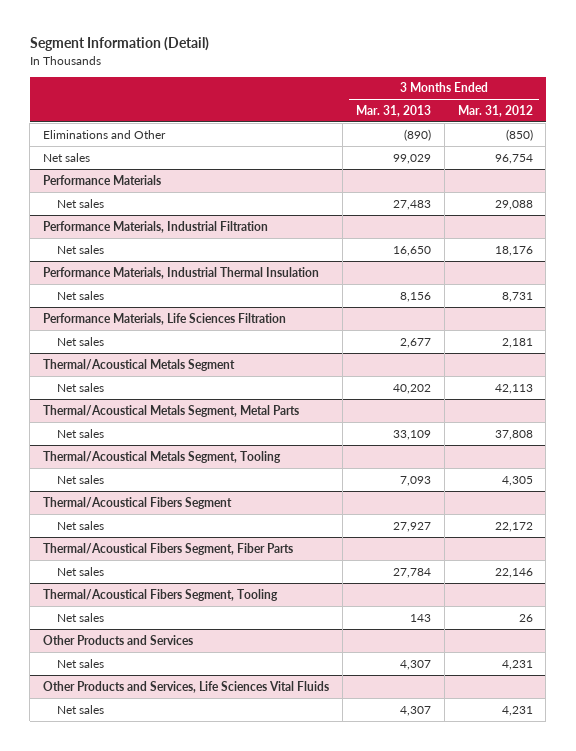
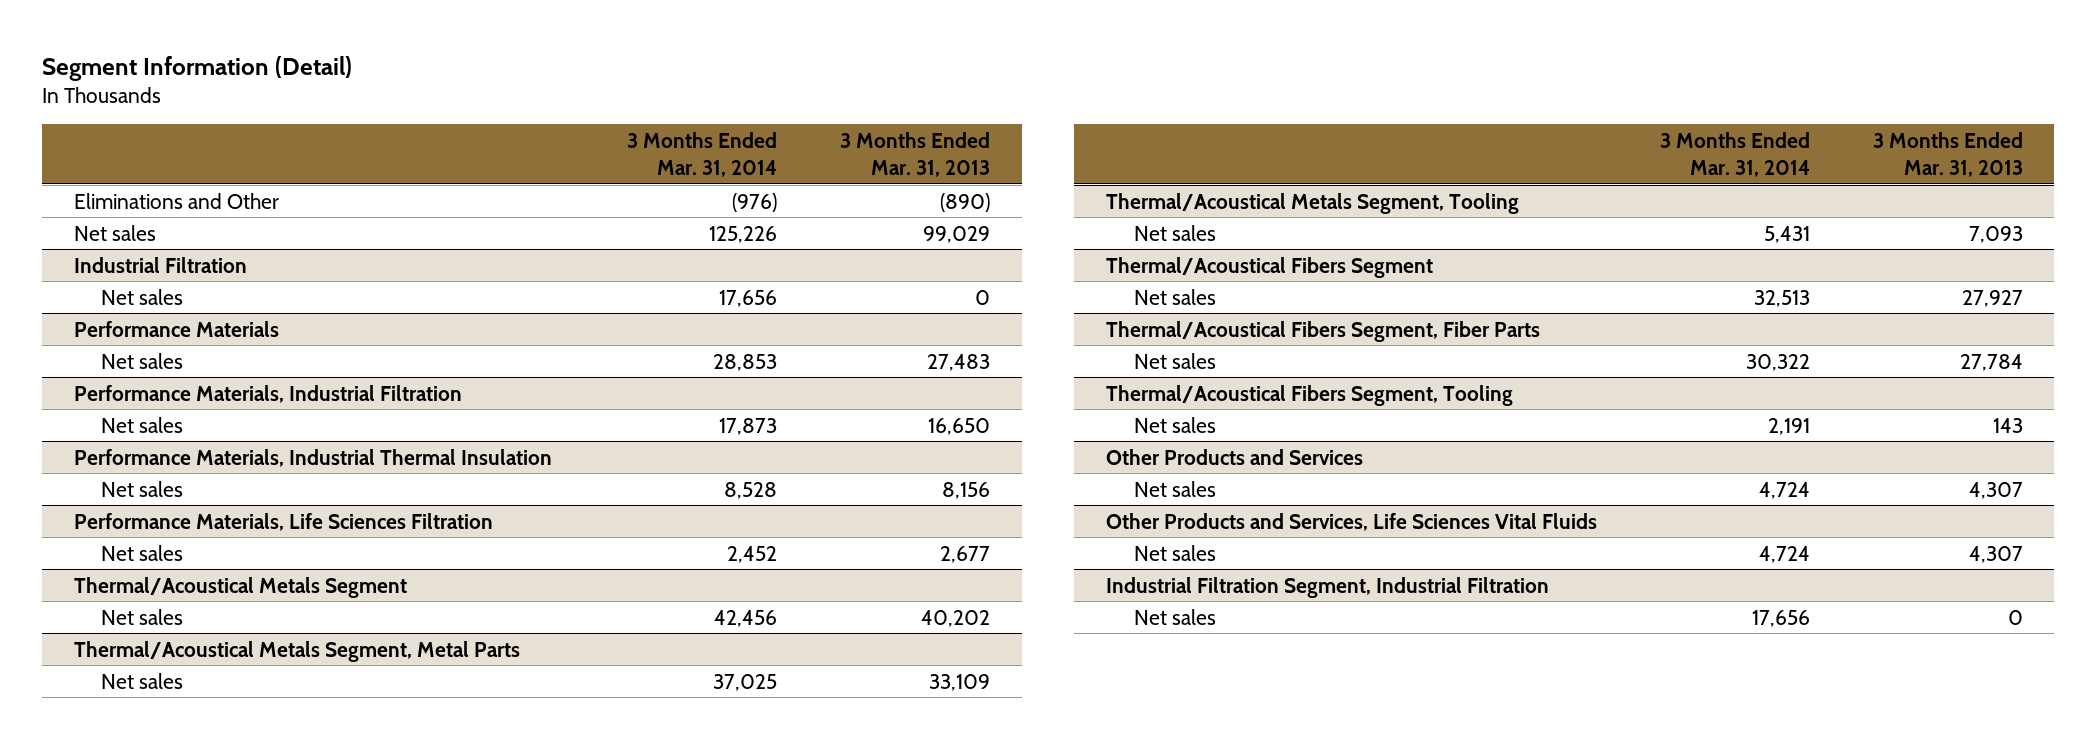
- | 3 Months Ended Mar. 31, 2013 | 3 Months Ended Mar. 31, 2012
+ | 3 Months Ended Mar. 31, 2014 | 3 Months Ended Mar. 31, 2013
+ Industrial Filtration
+ Net sales | 17,656 | 0
+ Industrial Filtration Segment, Industrial Filtration
+ Net sales | 17,656 | 0

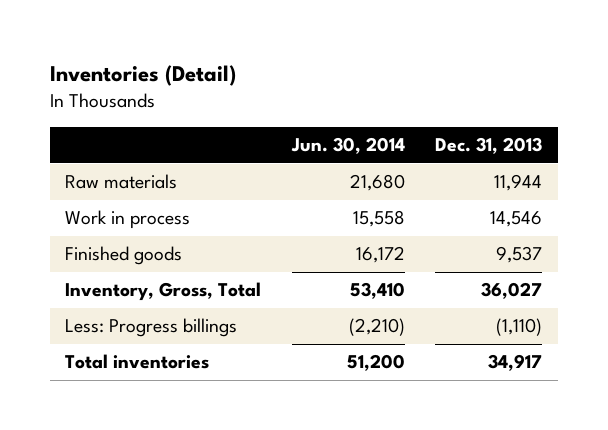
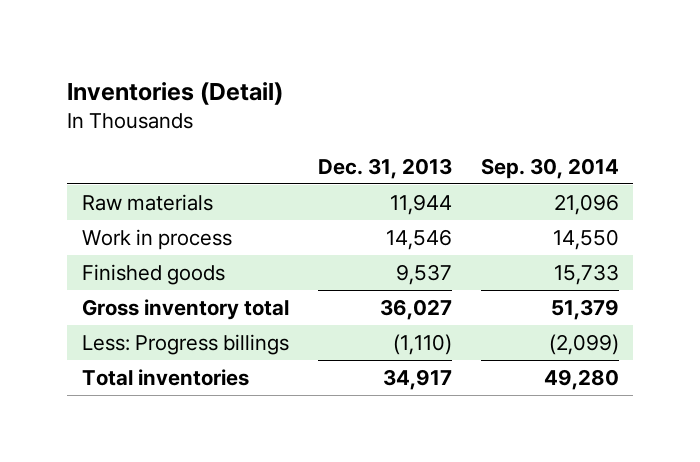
- | Jun. 30, 2014 | Dec. 31, 2013
+ | Dec. 31, 2013 | Sep. 30, 2014
- Inventory, Gross, Total | 53,410 | 36,027
+ Gross inventory total | 36,027 | 51,379

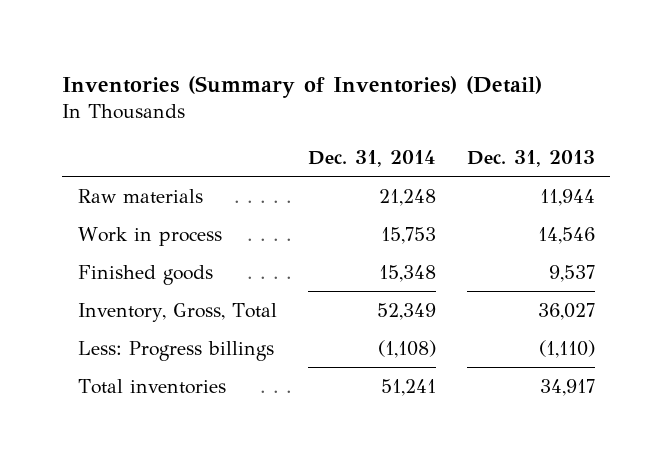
- Inventories (Detail)
+ Inventories (Summary of Inventories) (Detail)
- | Dec. 31, 2013 | Sep. 30, 2014
+ | Dec. 31, 2014 | Dec. 31, 2013
- Gross inventory total | 36,027 | 51,379
+ Inventory, Gross, Total | 52,349 | 36,027

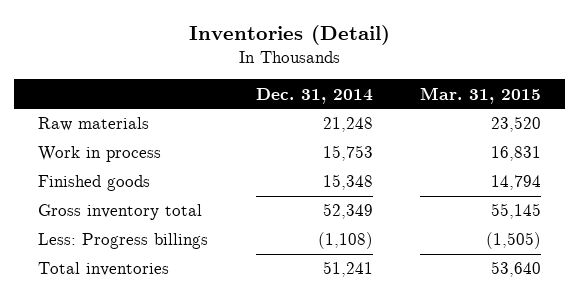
- Inventories (Summary of Inventories) (Detail)
+ Inventories (Detail)
- | Dec. 31, 2014 | Dec. 31, 2013
+ | Dec. 31, 2014 | Mar. 31, 2015
- Inventory, Gross, Total | 52,349 | 36,027
+ Gross inventory total | 52,349 | 55,145

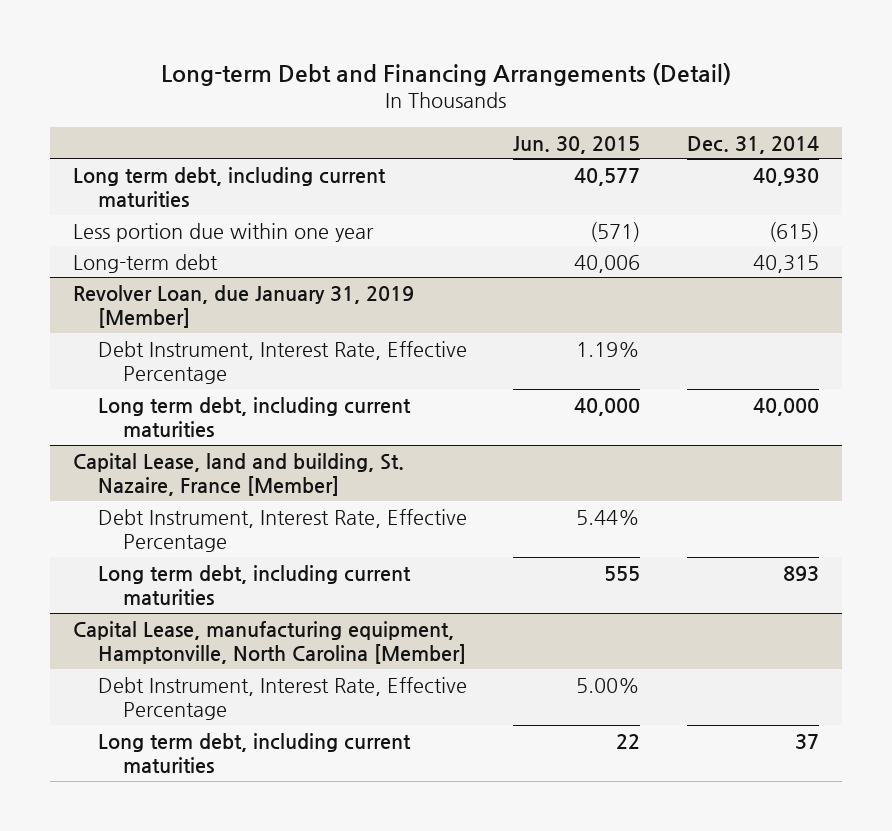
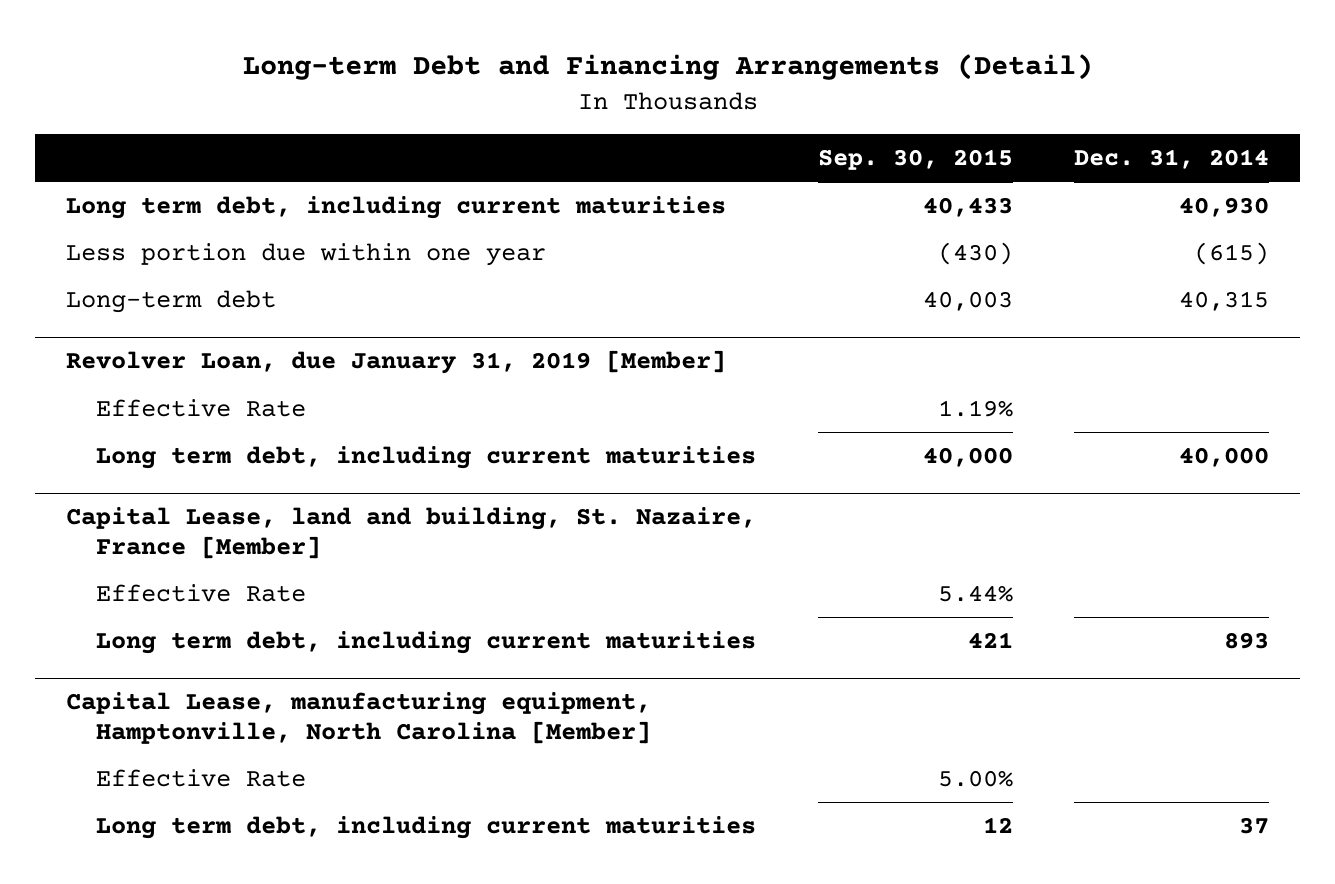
- | Jun. 30, 2015 | Dec. 31, 2014
+ | Sep. 30, 2015 | Dec. 31, 2014
@ Revolver Loan, due January 31, 2019 [Member]
- Debt Instrument, Interest Rate, Effective Percentage | 1.19% |
+ Effective Rate | 1.19% |
@ Capital Lease, land and building, St. Nazaire, France [Member]
- Debt Instrument, Interest Rate, Effective Percentage | 5.44% |
+ Effective Rate | 5.44% |
@ Capital Lease, manufacturing equipment, Hamptonville, North Carolina [Member]
- Debt Instrument, Interest Rate, Effective Percentage | 5.00% |
+ Effective Rate | 5.00% |

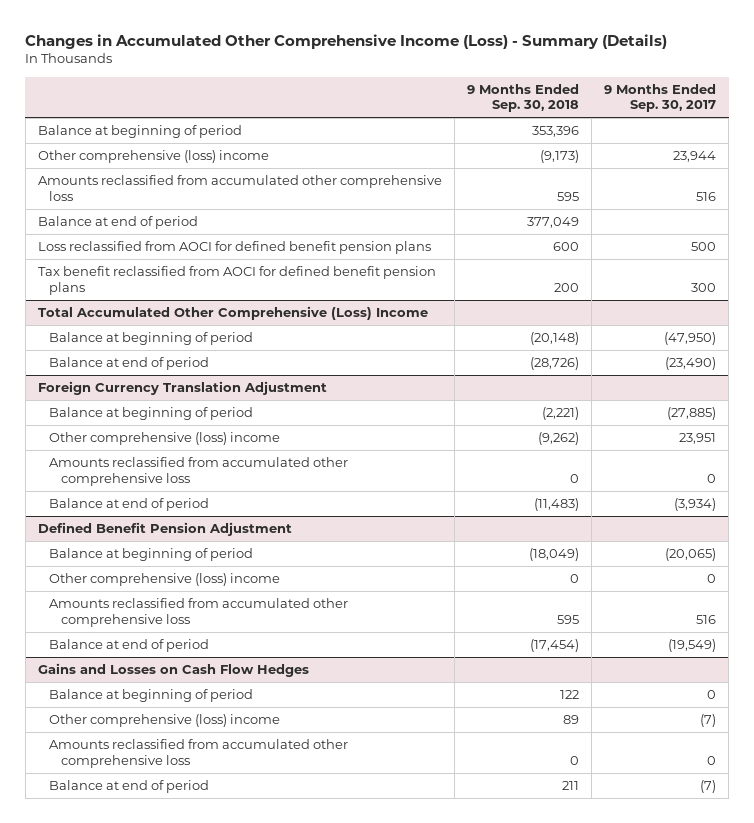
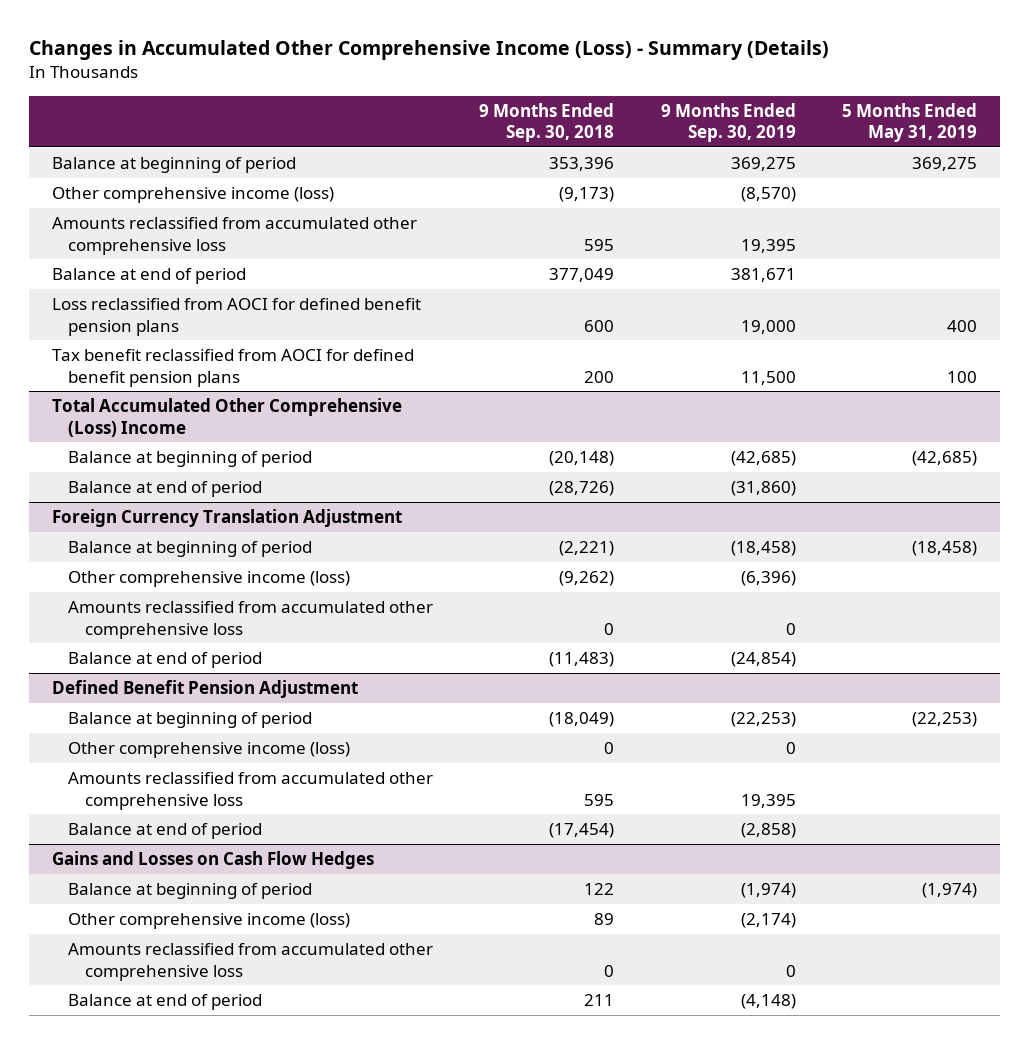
- | 9 Months Ended Sep. 30, 2018 | 9 Months Ended Sep. 30, 2017
+ | 9 Months Ended Sep. 30, 2018 | 9 Months Ended Sep. 30, 2019 | 5 Months Ended May 31, 2019
- Other comprehensive (loss) income | (9,173) | 23,944
+ Other comprehensive income (loss) | (9,173) | (8,570) |
@ Foreign Currency Translation Adjustment
- Other comprehensive (loss) income | (9,262) | 23,951
+ Other comprehensive income (loss) | (9,262) | (6,396) |
@ Defined Benefit Pension Adjustment
- Other comprehensive (loss) income | 0 | 0
+ Other comprehensive income (loss) | 0 | 0 |
@ Gains and Losses on Cash Flow Hedges
- Other comprehensive (loss) income | 89 | (7)
+ Other comprehensive income (loss) | 89 | (2,174) |

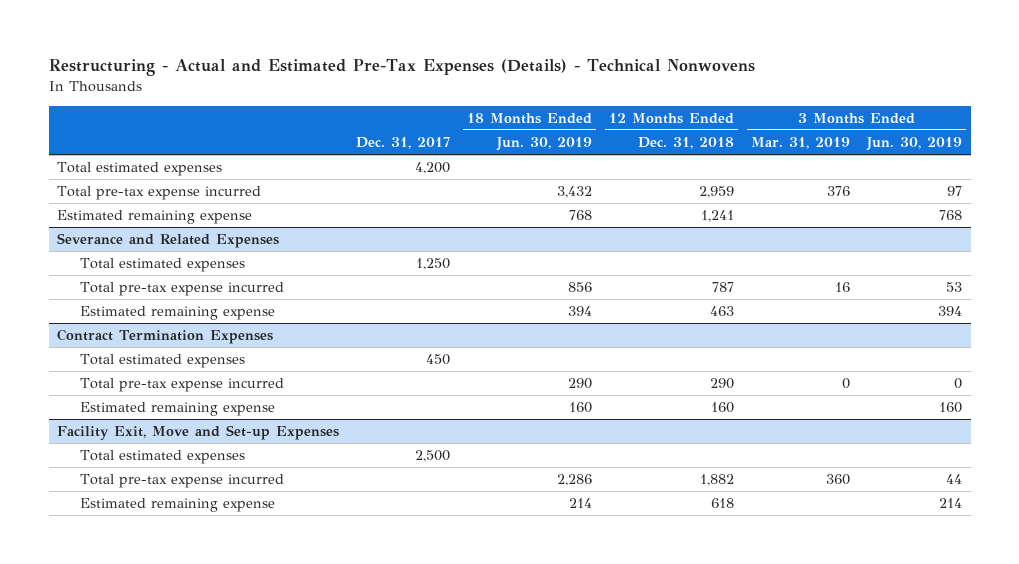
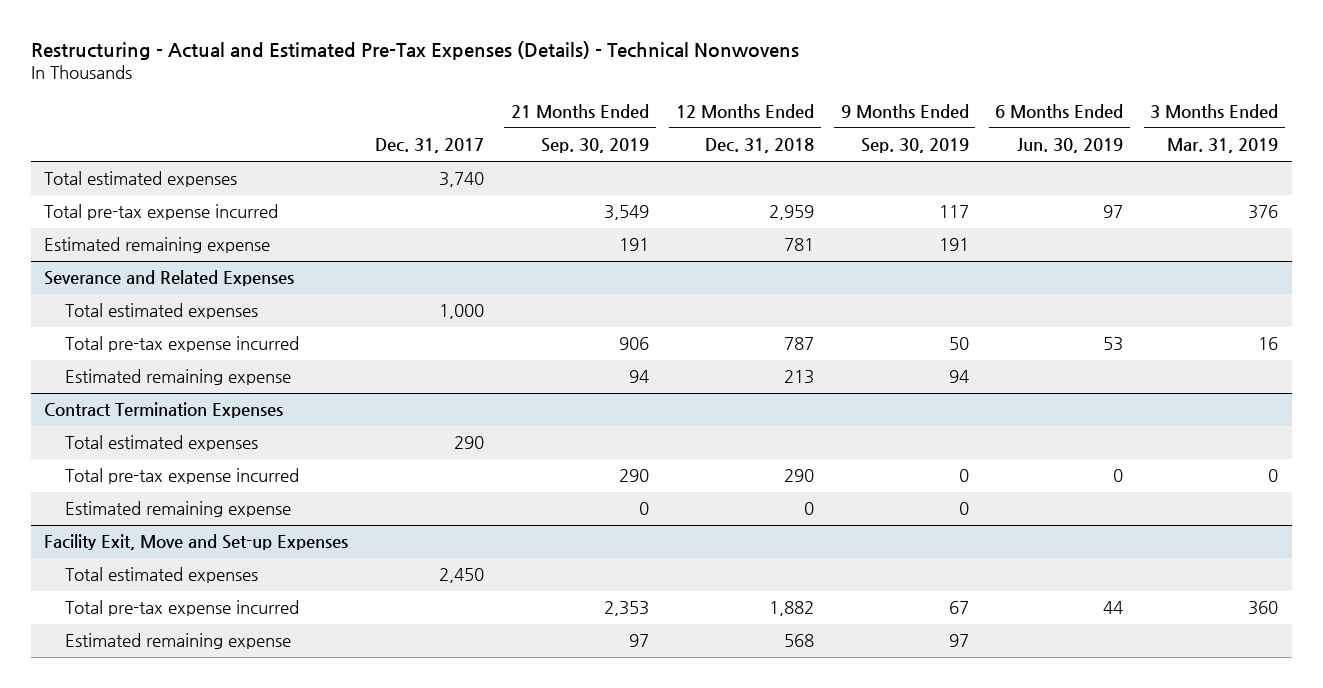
- | Dec. 31, 2017 | 18 Months Ended Jun. 30, 2019 | 12 Months Ended Dec. 31, 2018 | 3 Months Ended Mar. 31, 2019 | 3 Months Ended Jun. 30, 2019
+ | Dec. 31, 2017 | 21 Months Ended Sep. 30, 2019 | 12 Months Ended Dec. 31, 2018 | 9 Months Ended Sep. 30, 2019 | 6 Months Ended Jun. 30, 2019 | 3 Months Ended Mar. 31, 2019
- Total estimated expenses | 4,200 | | | |
+ Total estimated expenses | 3,740 | | | | |
- Estimated remaining expense | | 768 | 1,241 | | 768
+ Estimated remaining expense | | 191 | 781 | 191 | |
@ Severance and Related Expenses
- Total estimated expenses | 1,250 | | | |
+ Total estimated expenses | 1,000 | | | | |
- Estimated remaining expense | | 394 | 463 | | 394
+ Estimated remaining expense | | 94 | 213 | 94 | |
@ Contract Termination Expenses
- Total estimated expenses | 450 | | | |
+ Total estimated expenses | 290 | | | | |
- Estimated remaining expense | | 160 | 160 | | 160
+ Estimated remaining expense | | 0 | 0 | 0 | |
@ Facility Exit, Move and Set-up Expenses
- Total estimated expenses | 2,500 | | | |
+ Total estimated expenses | 2,450 | | | | |
- Estimated remaining expense | | 214 | 618 | | 214
+ Estimated remaining expense | | 97 | 568 | 97 | |

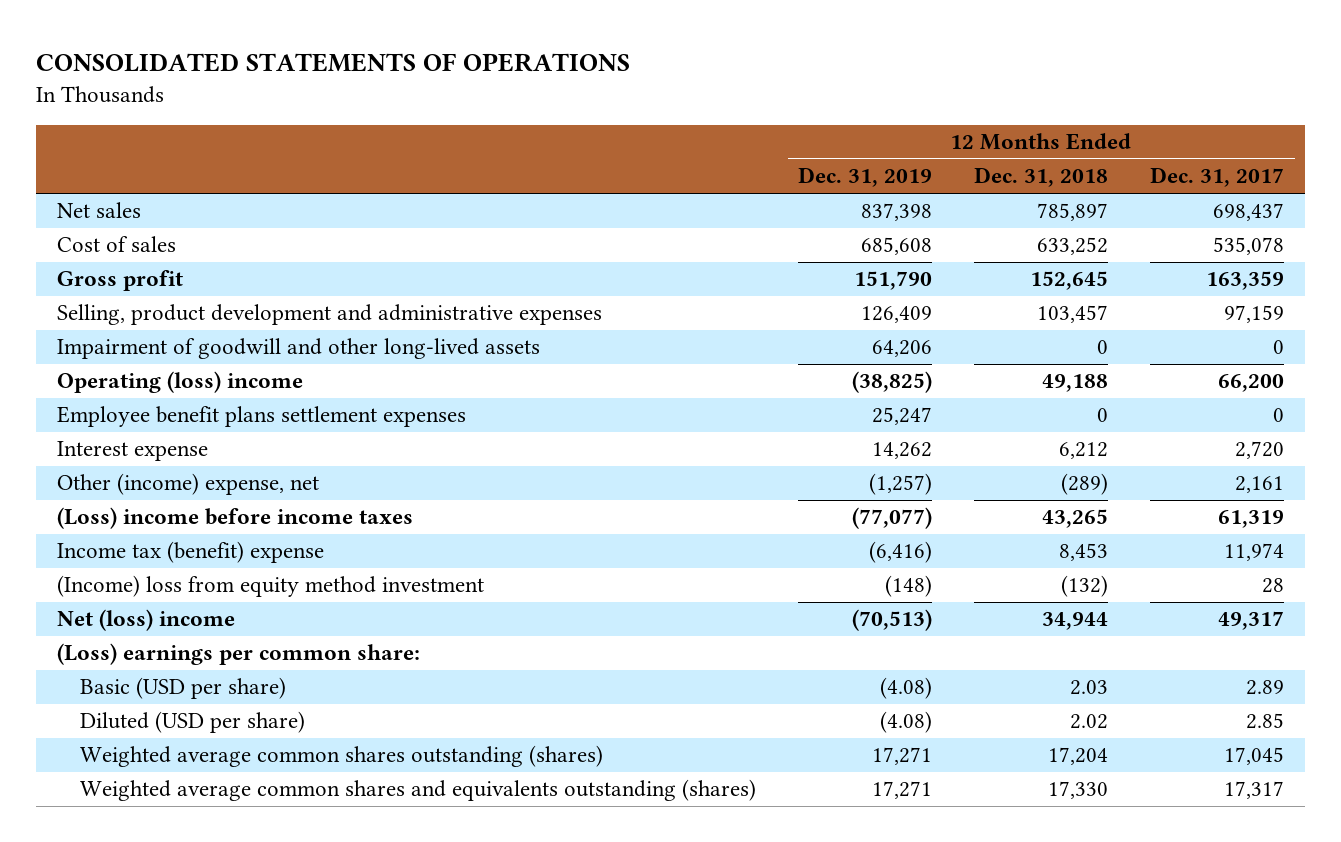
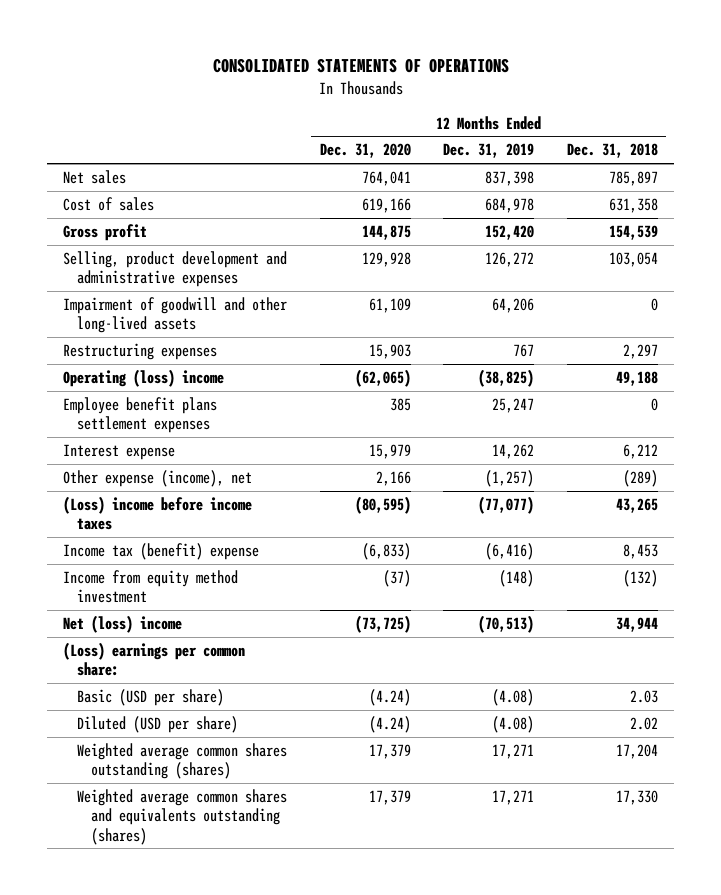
- | 12 Months Ended Dec. 31, 2019 | 12 Months Ended Dec. 31, 2018 | 12 Months Ended Dec. 31, 2017
+ | 12 Months Ended Dec. 31, 2020 | 12 Months Ended Dec. 31, 2019 | 12 Months Ended Dec. 31, 2018
- Cost of sales | 685,608 | 633,252 | 535,078
- Gross profit | 151,790 | 152,645 | 163,359
- Selling, product development and administrative expenses | 126,409 | 103,457 | 97,159
+ Cost of sales | 619,166 | 684,978 | 631,358
+ Gross profit | 144,875 | 152,420 | 154,539
+ Selling, product development and administrative expenses | 129,928 | 126,272 | 103,054
+ Restructuring expenses | 15,903 | 767 | 2,297
- Other (income) expense, net | (1,257) | (289) | 2,161
+ Other expense (income), net | 2,166 | (1,257) | (289)
- (Income) loss from equity method investment | (148) | (132) | 28
+ Income from equity method investment | (37) | (148) | (132)

